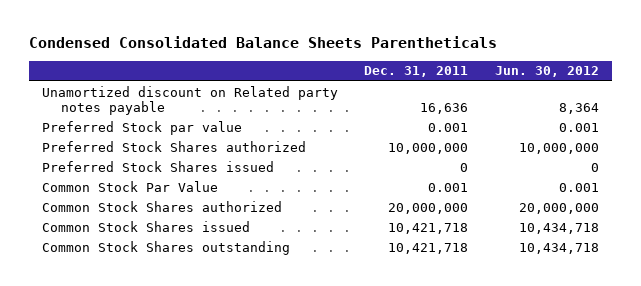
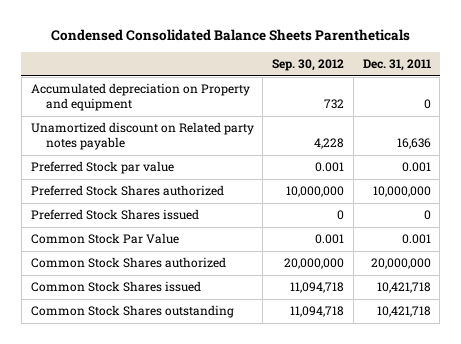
- | Dec. 31, 2011 | Jun. 30, 2012
+ | Sep. 30, 2012 | Dec. 31, 2011
+ Accumulated depreciation on Property and equipment | 732 | 0

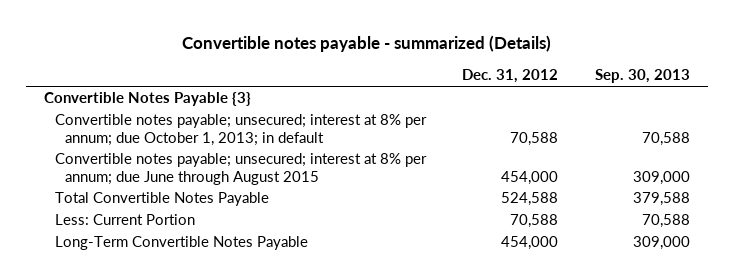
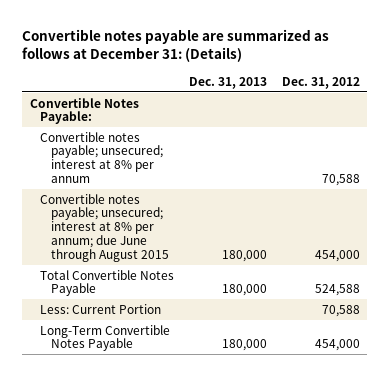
- Convertible notes payable - summarized (Details)
+ Convertible notes payable are summarized as follows at December 31: (Details)
- | Dec. 31, 2012 | Sep. 30, 2013
+ | Dec. 31, 2013 | Dec. 31, 2012
- Convertible Notes Payable {3}
- Convertible notes payable; unsecured; interest at 8% per annum; due October 1, 2013; in default | 70,588 | 70,588
+ Convertible Notes Payable:
+ Convertible notes payable; unsecured; interest at 8% per annum | | 70,588

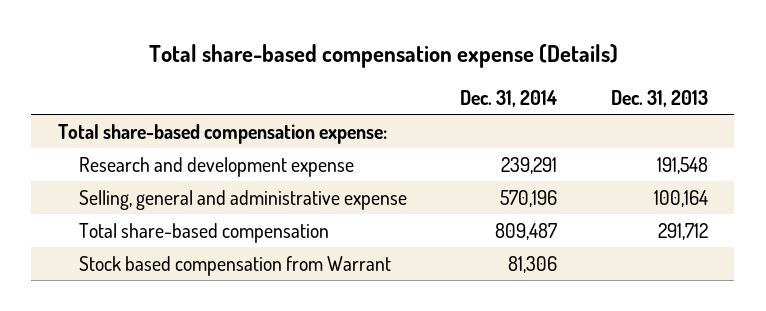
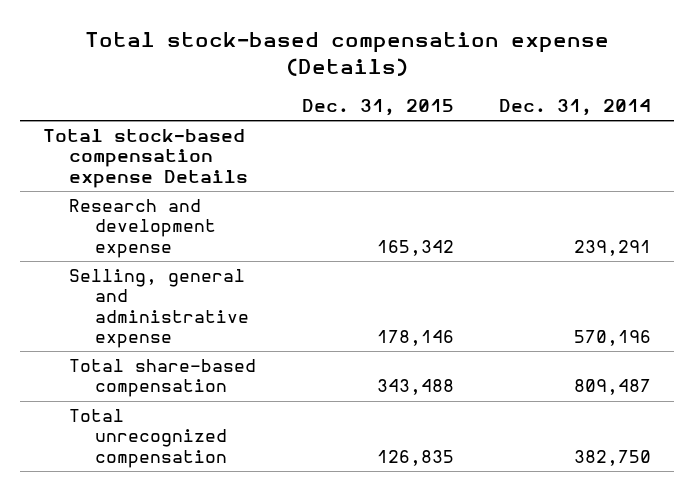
- Total share-based compensation expense (Details)
+ Total stock-based compensation expense (Details)
- | Dec. 31, 2014 | Dec. 31, 2013
+ | Dec. 31, 2015 | Dec. 31, 2014
- Total share-based compensation expense:
+ Total stock-based compensation expense Details
- Stock based compensation from Warrant | 81,306 |
+ Total unrecognized compensation | 126,835 | 382,750

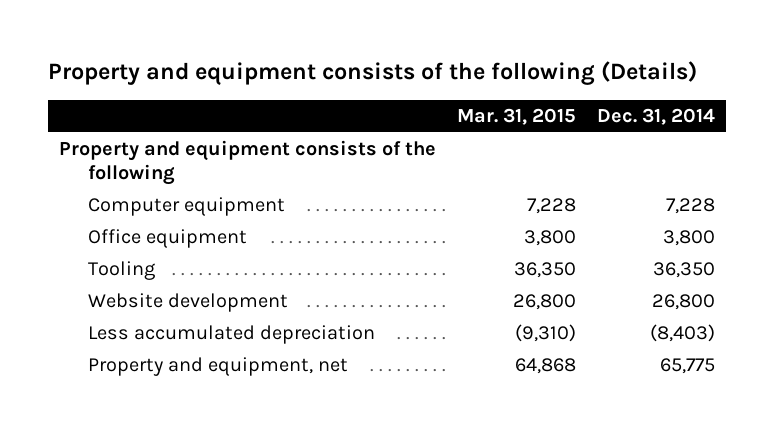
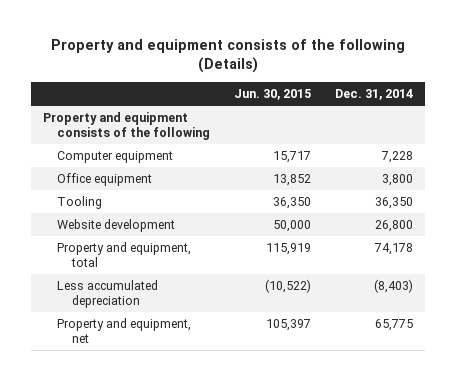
- | Mar. 31, 2015 | Dec. 31, 2014
+ | Jun. 30, 2015 | Dec. 31, 2014
+ Property and equipment, total | 115,919 | 74,178

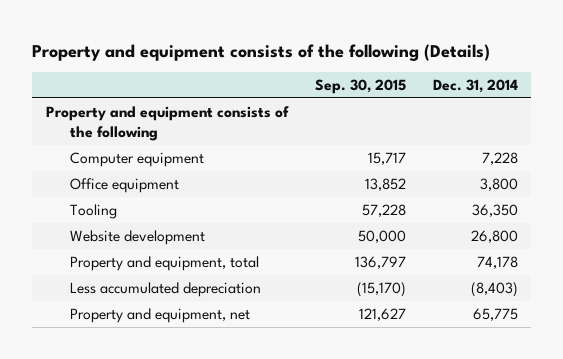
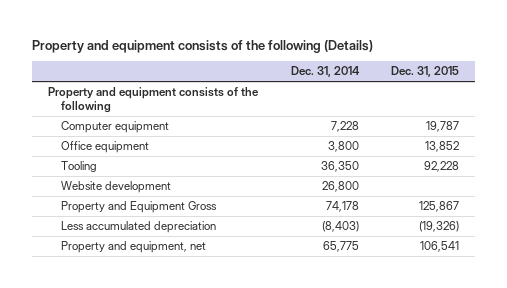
- | Sep. 30, 2015 | Dec. 31, 2014
+ | Dec. 31, 2014 | Dec. 31, 2015
- Property and equipment, total | 136,797 | 74,178
+ Property and Equipment Gross | 74,178 | 125,867

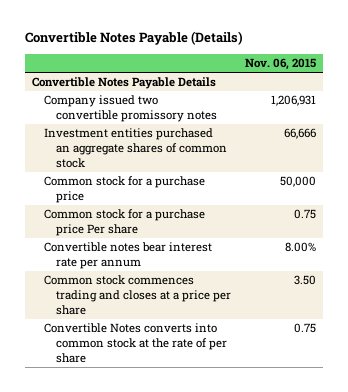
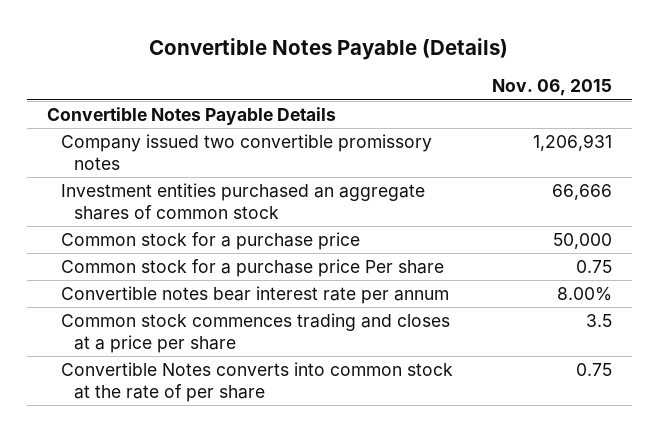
- Common stock commences trading and closes at a price per share | 3.50
+ Common stock commences trading and closes at a price per share | 3.5

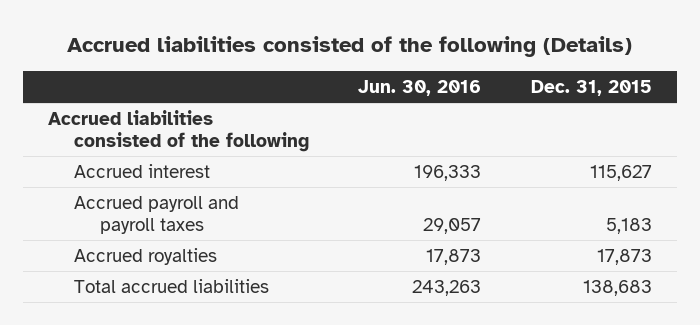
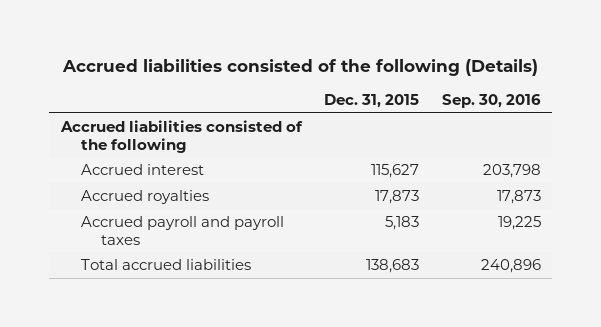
- | Jun. 30, 2016 | Dec. 31, 2015
+ | Dec. 31, 2015 | Sep. 30, 2016
moved down: Accrued payroll and payroll taxes | 5,183 | 19,225

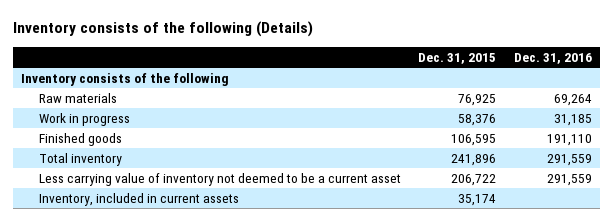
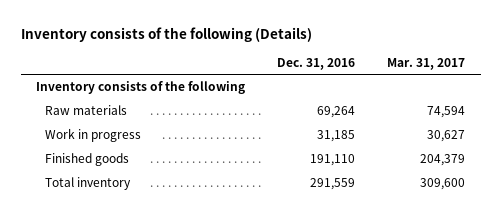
- | Dec. 31, 2015 | Dec. 31, 2016
+ | Dec. 31, 2016 | Mar. 31, 2017
- Less carrying value of inventory not deemed to be a current asset | 206,722 | 291,559
- Inventory, included in current assets | 35,174 |

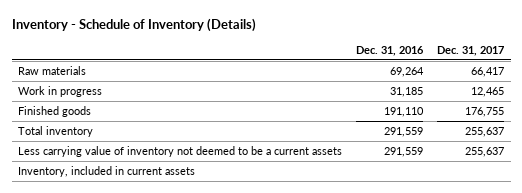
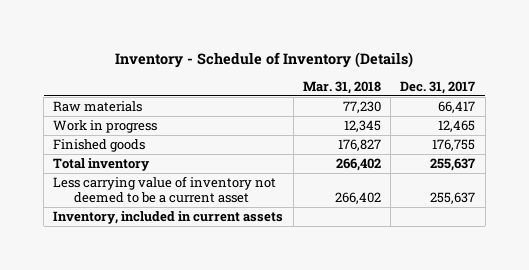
- | Dec. 31, 2016 | Dec. 31, 2017
+ | Mar. 31, 2018 | Dec. 31, 2017
- Less carrying value of inventory not deemed to be a current assets | 291,559 | 255,637
+ Less carrying value of inventory not deemed to be a current asset | 266,402 | 255,637

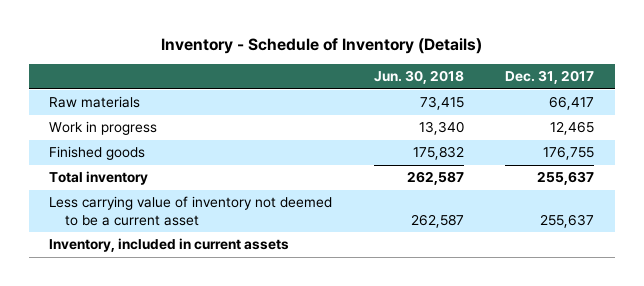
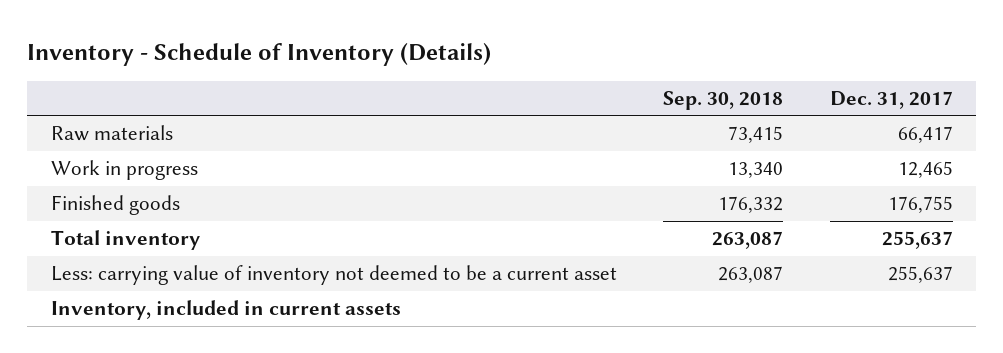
- | Jun. 30, 2018 | Dec. 31, 2017
+ | Sep. 30, 2018 | Dec. 31, 2017
- Less carrying value of inventory not deemed to be a current asset | 262,587 | 255,637
+ Less: carrying value of inventory not deemed to be a current asset | 263,087 | 255,637

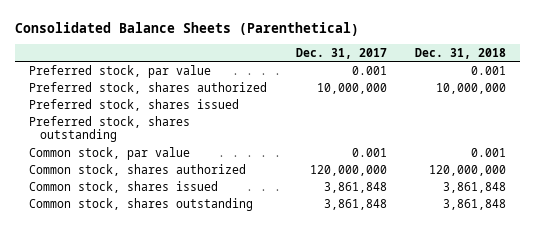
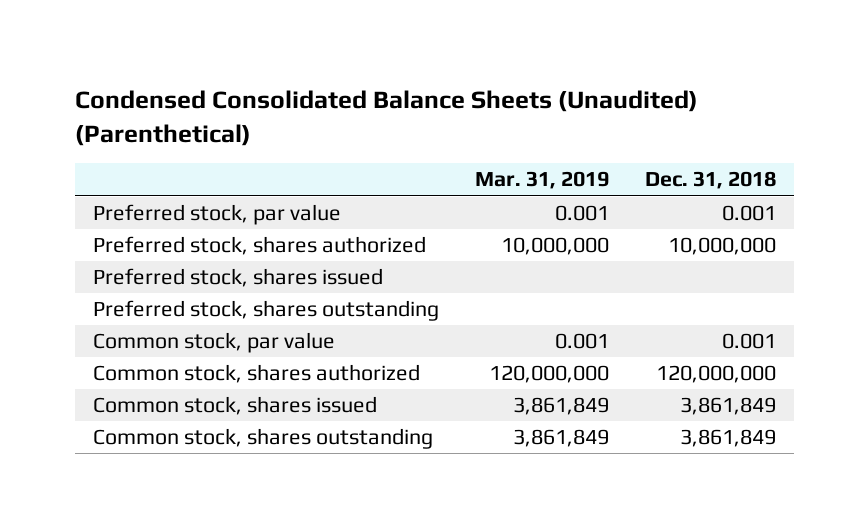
- Consolidated Balance Sheets (Parenthetical)
+ Condensed Consolidated Balance Sheets (Unaudited) (Parenthetical)
- | Dec. 31, 2017 | Dec. 31, 2018
+ | Mar. 31, 2019 | Dec. 31, 2018
- Common stock, shares issued | 3,861,848 | 3,861,848
- Common stock, shares outstanding | 3,861,848 | 3,861,848
+ Common stock, shares issued | 3,861,849 | 3,861,849
+ Common stock, shares outstanding | 3,861,849 | 3,861,849

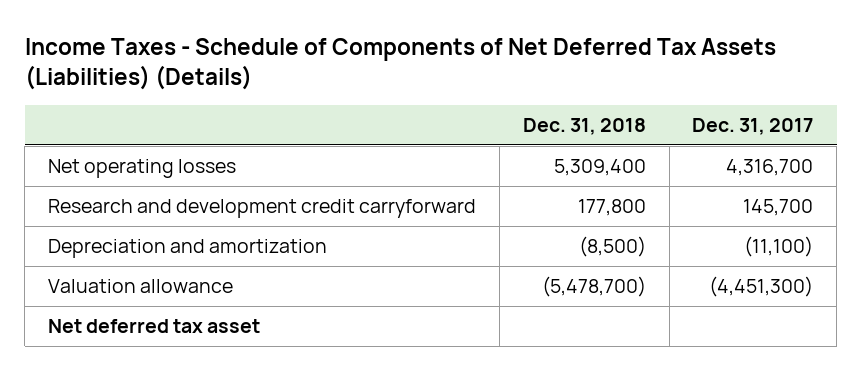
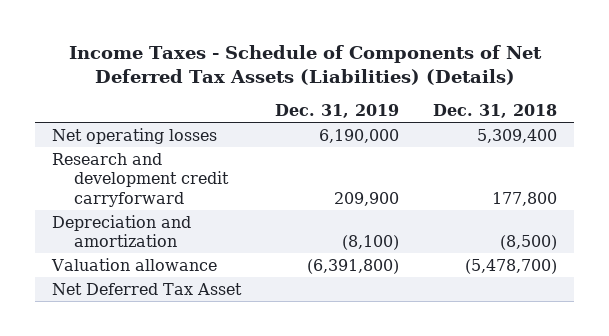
- | Dec. 31, 2018 | Dec. 31, 2017
+ | Dec. 31, 2019 | Dec. 31, 2018
- Net deferred tax asset
+ Net Deferred Tax Asset

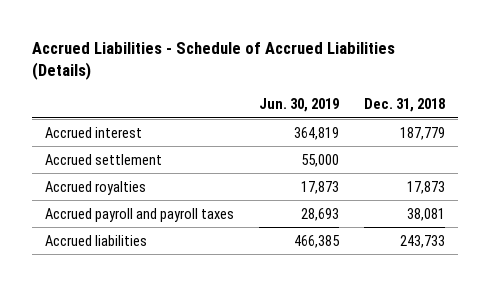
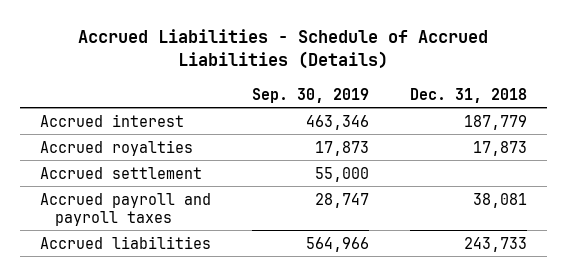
- | Jun. 30, 2019 | Dec. 31, 2018
+ | Sep. 30, 2019 | Dec. 31, 2018
moved down: Accrued settlement | 55,000 |

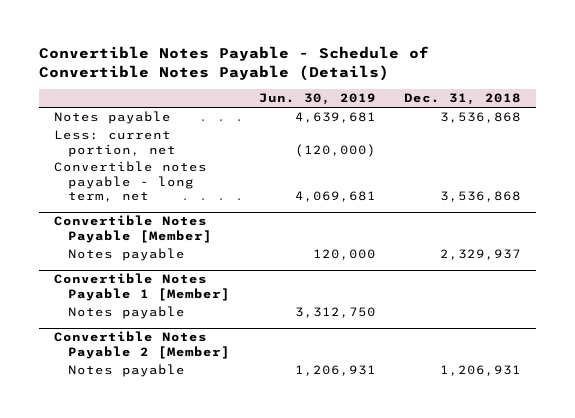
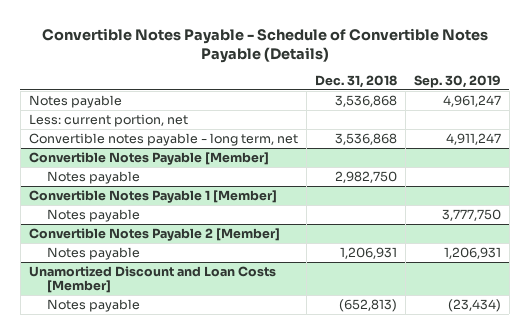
- | Jun. 30, 2019 | Dec. 31, 2018
+ | Dec. 31, 2018 | Sep. 30, 2019
@ Convertible Notes Payable [Member]
- Notes payable | 120,000 | 2,329,937
+ Notes payable | 2,982,750 |
+ Unamortized Discount and Loan Costs [Member]
+ Notes payable | (652,813) | (23,434)

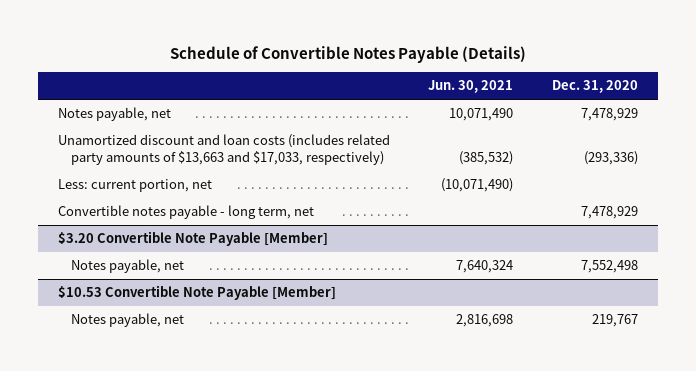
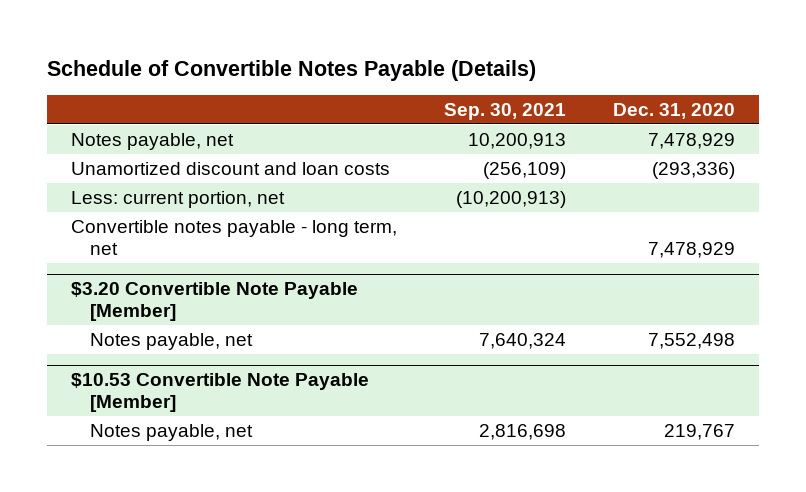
- | Jun. 30, 2021 | Dec. 31, 2020
+ | Sep. 30, 2021 | Dec. 31, 2020
- Unamortized discount and loan costs (includes related party amounts of $13,663 and $17,033, respectively) | (385,532) | (293,336)
+ Unamortized discount and loan costs | (256,109) | (293,336)

